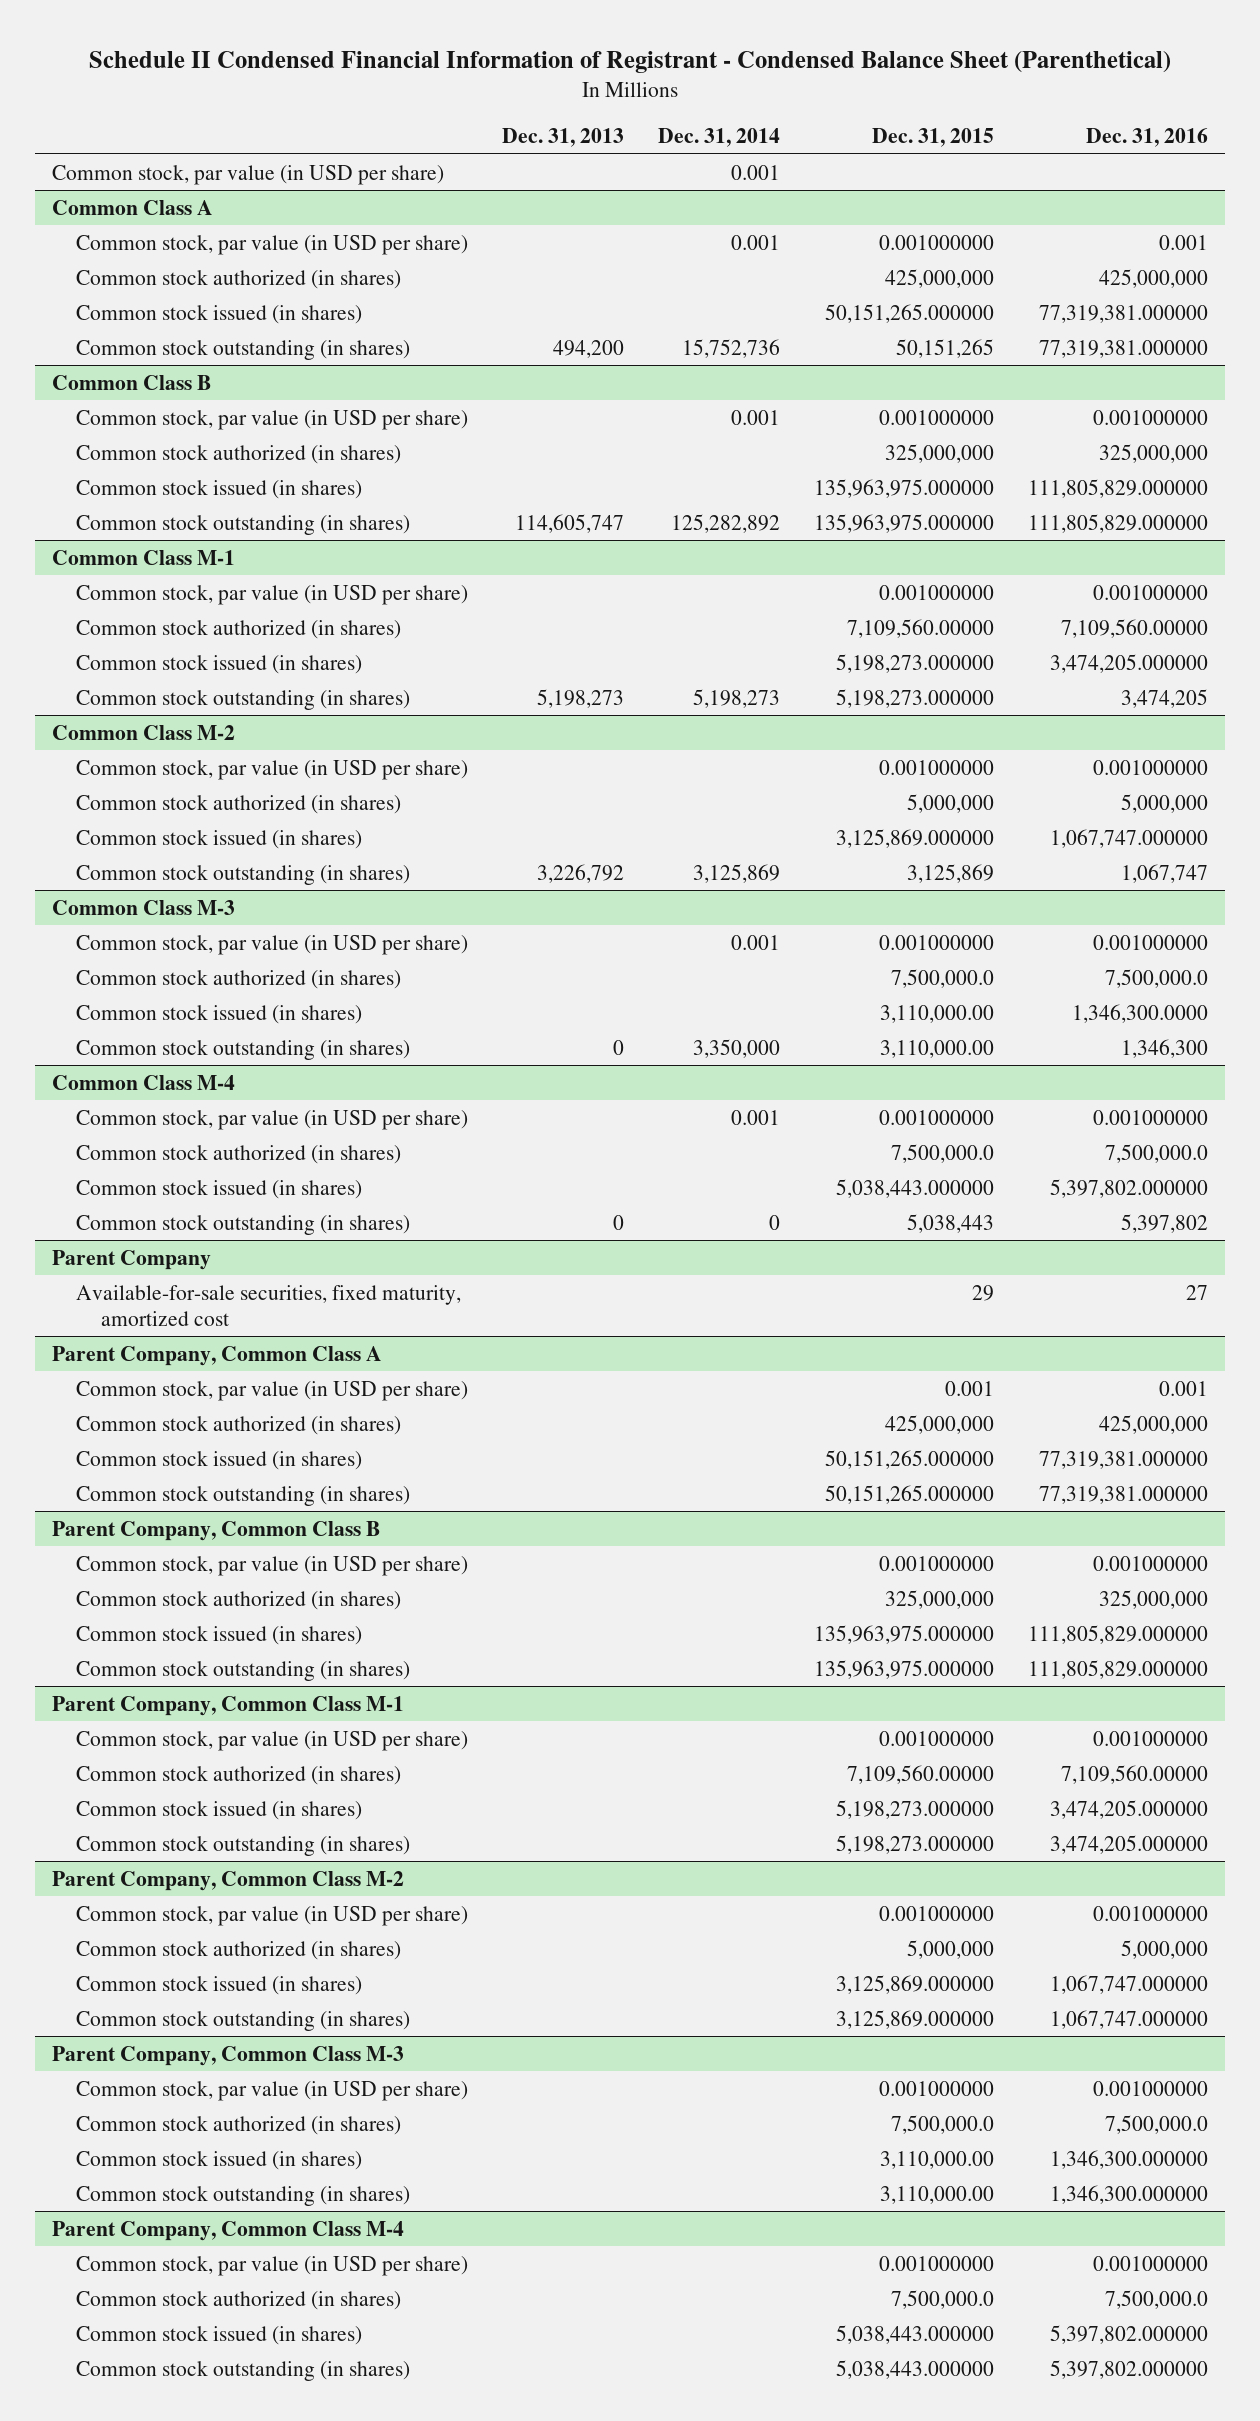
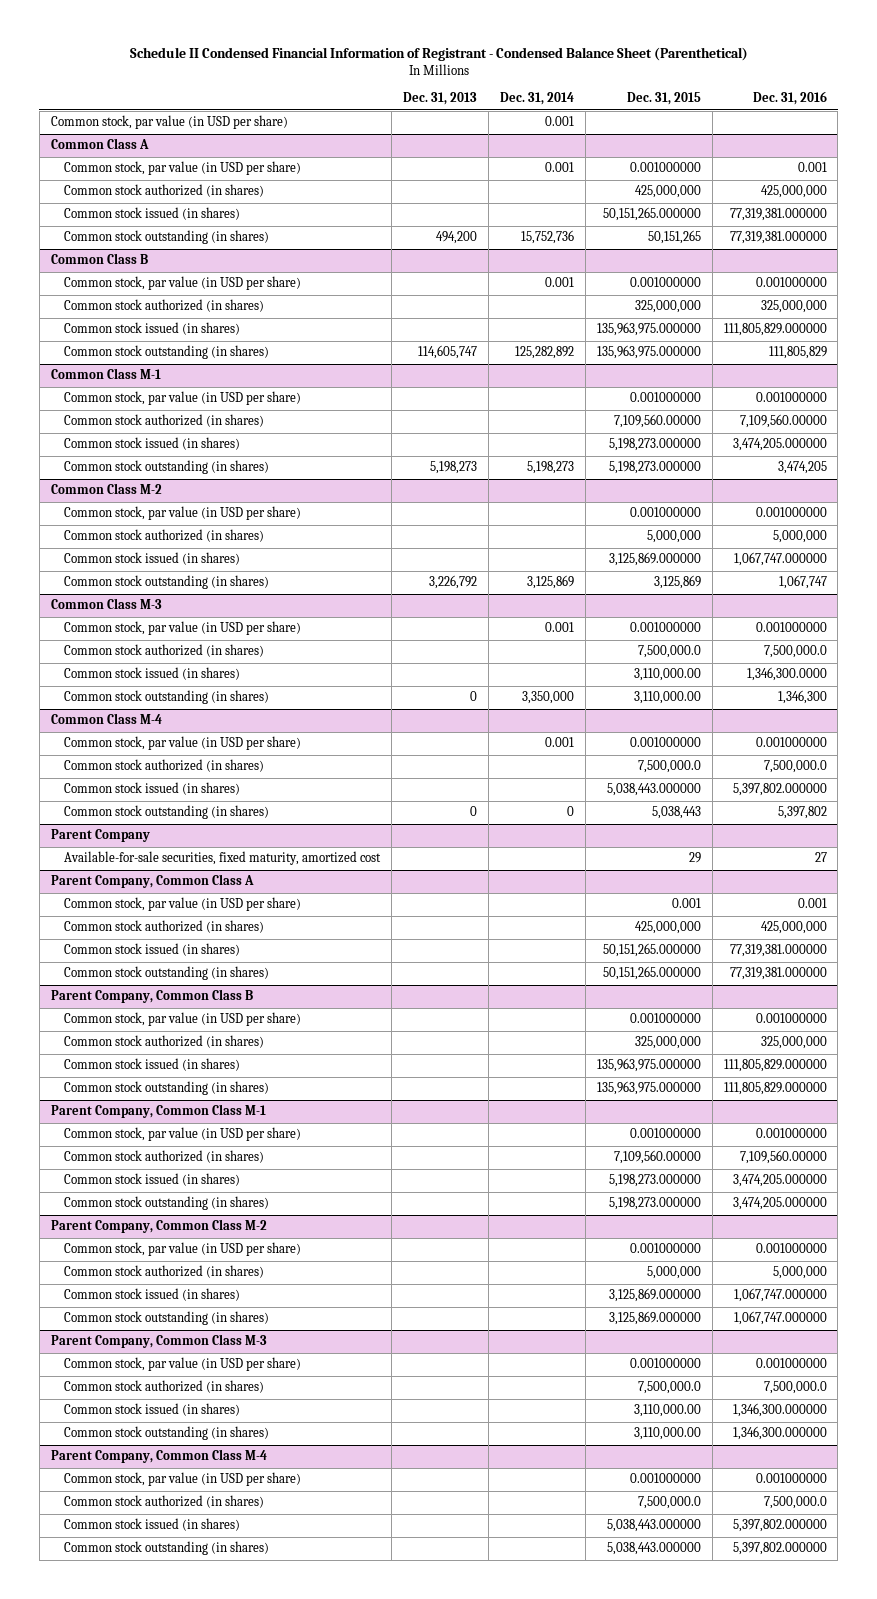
@ Common Class B
- Common stock outstanding (in shares) | 114,605,747 | 125,282,892 | 135,963,975.000000 | 111,805,829.000000
+ Common stock outstanding (in shares) | 114,605,747 | 125,282,892 | 135,963,975.000000 | 111,805,829

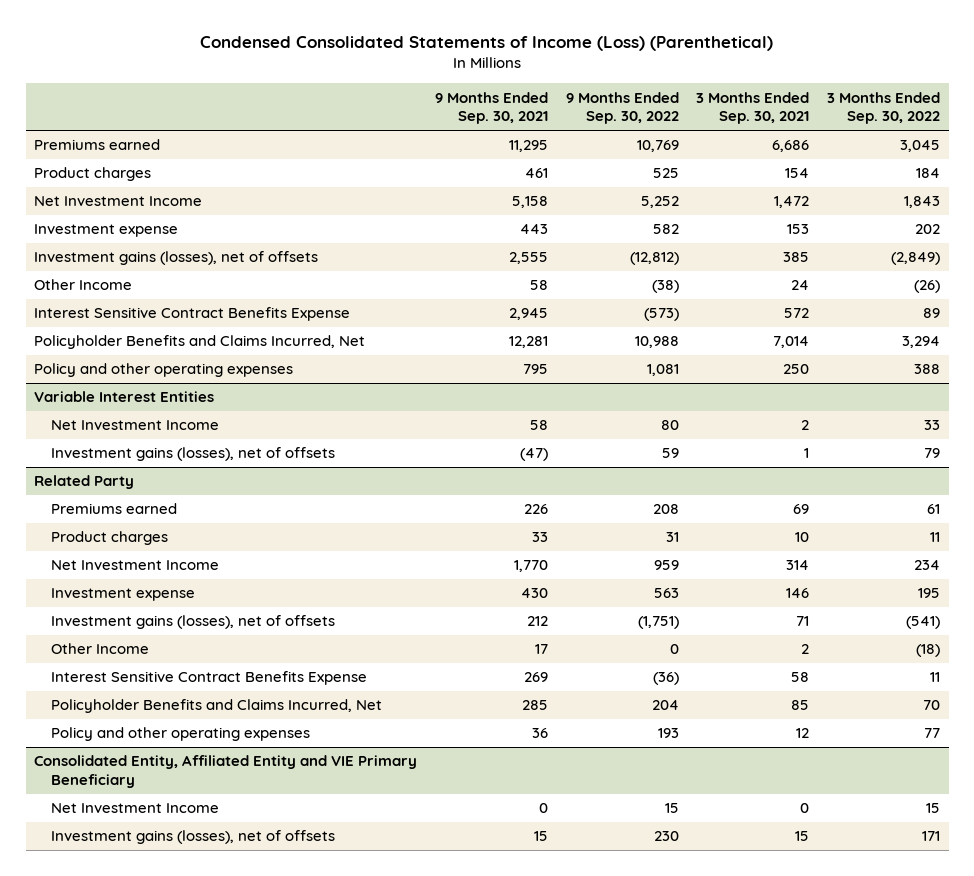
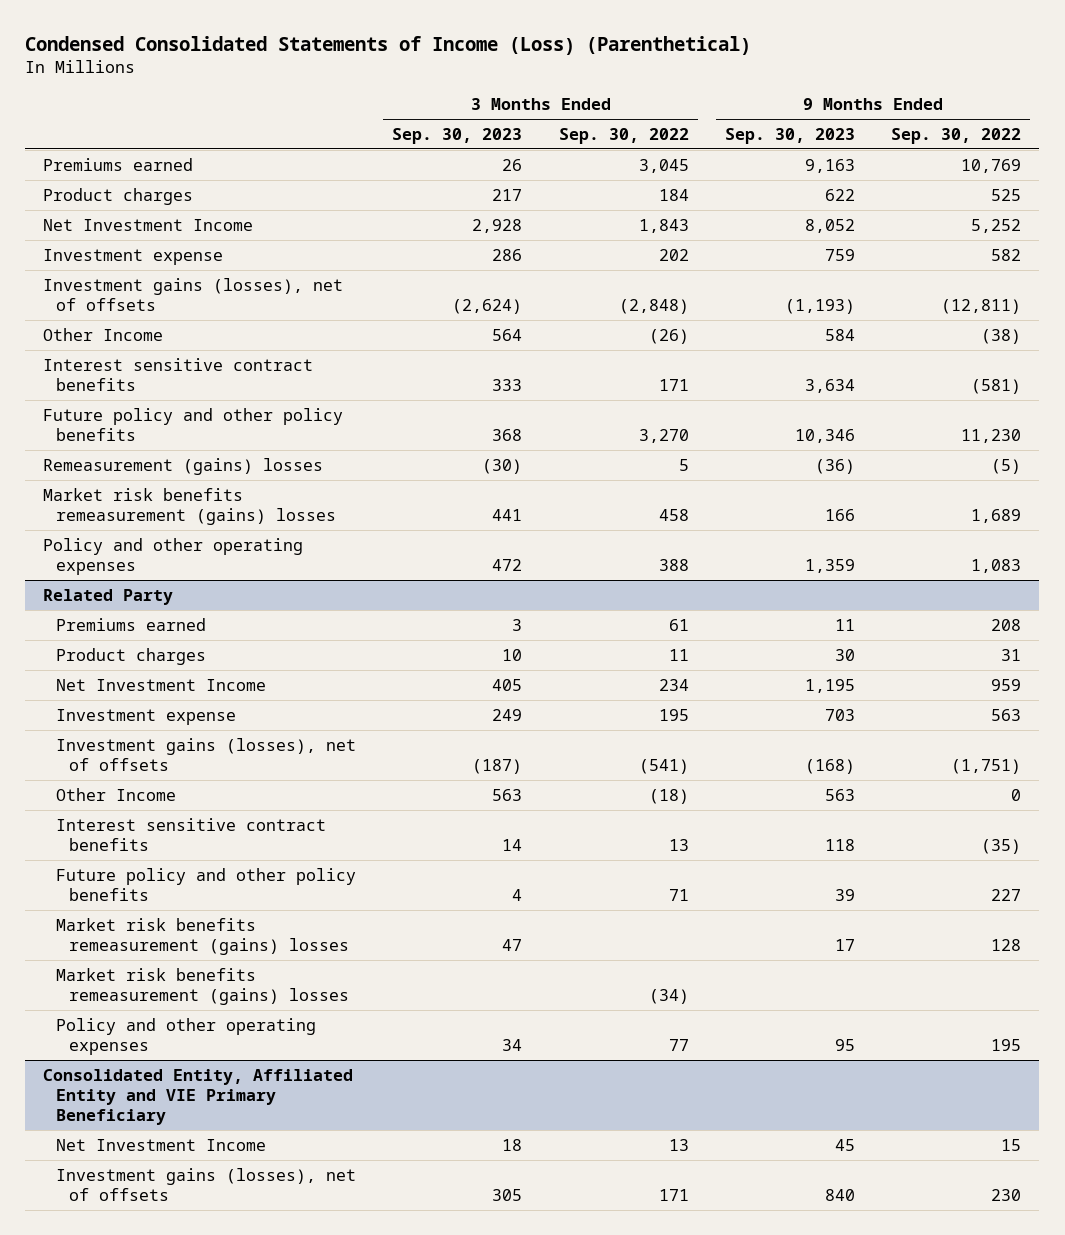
- | 9 Months Ended Sep. 30, 2021 | 9 Months Ended Sep. 30, 2022 | 3 Months Ended Sep. 30, 2021 | 3 Months Ended Sep. 30, 2022
+ | 3 Months Ended Sep. 30, 2023 | 3 Months Ended Sep. 30, 2022 | 9 Months Ended Sep. 30, 2023 | 9 Months Ended Sep. 30, 2022
- Investment gains (losses), net of offsets | 2,555 | (12,812) | 385 | (2,849)
+ Investment gains (losses), net of offsets | (2,624) | (2,848) | (1,193) | (12,811)
- Interest Sensitive Contract Benefits Expense | 2,945 | (573) | 572 | 89
- Policyholder Benefits and Claims Incurred, Net | 12,281 | 10,988 | 7,014 | 3,294
- Policy and other operating expenses | 795 | 1,081 | 250 | 388
- Variable Interest Entities
- Net Investment Income | 58 | 80 | 2 | 33
- Investment gains (losses), net of offsets | (47) | 59 | 1 | 79
+ Interest sensitive contract benefits | 333 | 171 | 3,634 | (581)
+ Future policy and other policy benefits | 368 | 3,270 | 10,346 | 11,230
+ Remeasurement (gains) losses | (30) | 5 | (36) | (5)
+ Market risk benefits remeasurement (gains) losses | 441 | 458 | 166 | 1,689
+ Policy and other operating expenses | 472 | 388 | 1,359 | 1,083
@ Related Party
- Interest Sensitive Contract Benefits Expense | 269 | (36) | 58 | 11
- Policyholder Benefits and Claims Incurred, Net | 285 | 204 | 85 | 70
- Policy and other operating expenses | 36 | 193 | 12 | 77
+ Interest sensitive contract benefits | 14 | 13 | 118 | (35)
+ Future policy and other policy benefits | 4 | 71 | 39 | 227
+ Market risk benefits remeasurement (gains) losses | 47 | | 17 | 128
+ Market risk benefits remeasurement (gains) losses | | (34) | |
+ Policy and other operating expenses | 34 | 77 | 95 | 195
@ Consolidated Entity, Affiliated Entity and VIE Primary Beneficiary
- Net Investment Income | 0 | 15 | 0 | 15
+ Net Investment Income | 18 | 13 | 45 | 15

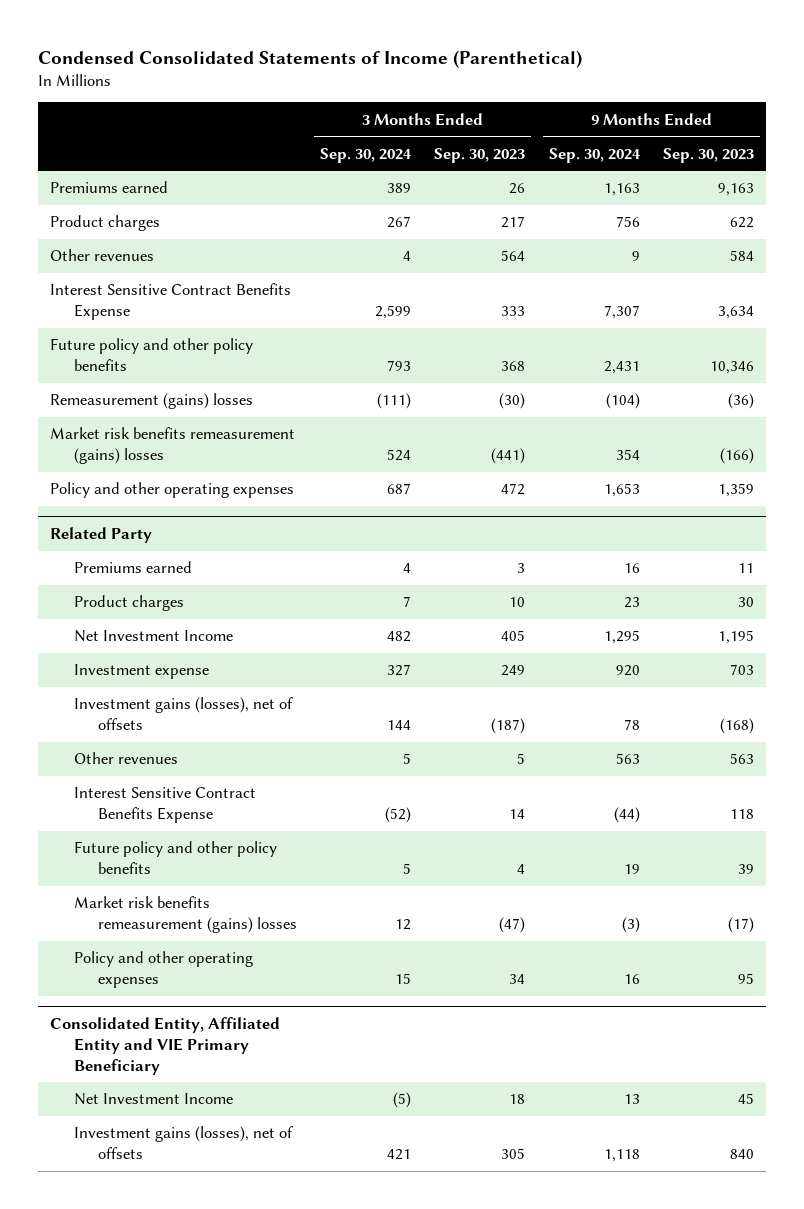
- Condensed Consolidated Statements of Income (Loss) (Parenthetical)
+ Condensed Consolidated Statements of Income (Parenthetical)
- | 3 Months Ended Sep. 30, 2023 | 3 Months Ended Sep. 30, 2022 | 9 Months Ended Sep. 30, 2023 | 9 Months Ended Sep. 30, 2022
+ | 3 Months Ended Sep. 30, 2024 | 3 Months Ended Sep. 30, 2023 | 9 Months Ended Sep. 30, 2024 | 9 Months Ended Sep. 30, 2023
- Net Investment Income | 2,928 | 1,843 | 8,052 | 5,252
- Investment expense | 286 | 202 | 759 | 582
- Investment gains (losses), net of offsets | (2,624) | (2,848) | (1,193) | (12,811)
- Other Income | 564 | (26) | 584 | (38)
- Interest sensitive contract benefits | 333 | 171 | 3,634 | (581)
+ Other revenues | 4 | 564 | 9 | 584
+ Interest Sensitive Contract Benefits Expense | 2,599 | 333 | 7,307 | 3,634
- Market risk benefits remeasurement (gains) losses | 441 | 458 | 166 | 1,689
+ Market risk benefits remeasurement (gains) losses | 524 | (441) | 354 | (166)
@ Related Party
- Other Income | 563 | (18) | 563 | 0
- Interest sensitive contract benefits | 14 | 13 | 118 | (35)
+ Other revenues | 5 | 5 | 563 | 563
+ Interest Sensitive Contract Benefits Expense | (52) | 14 | (44) | 118
- Market risk benefits remeasurement (gains) losses | 47 | | 17 | 128
- Market risk benefits remeasurement (gains) losses | | (34) | |
+ Market risk benefits remeasurement (gains) losses | 12 | (47) | (3) | (17)

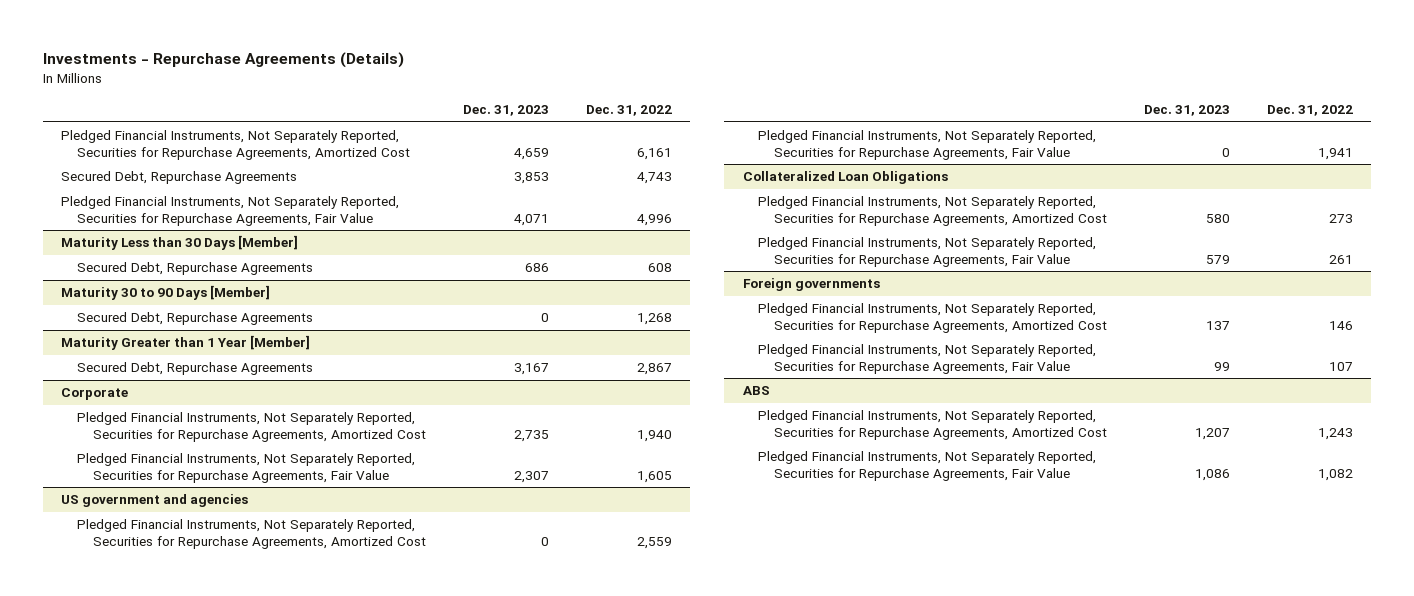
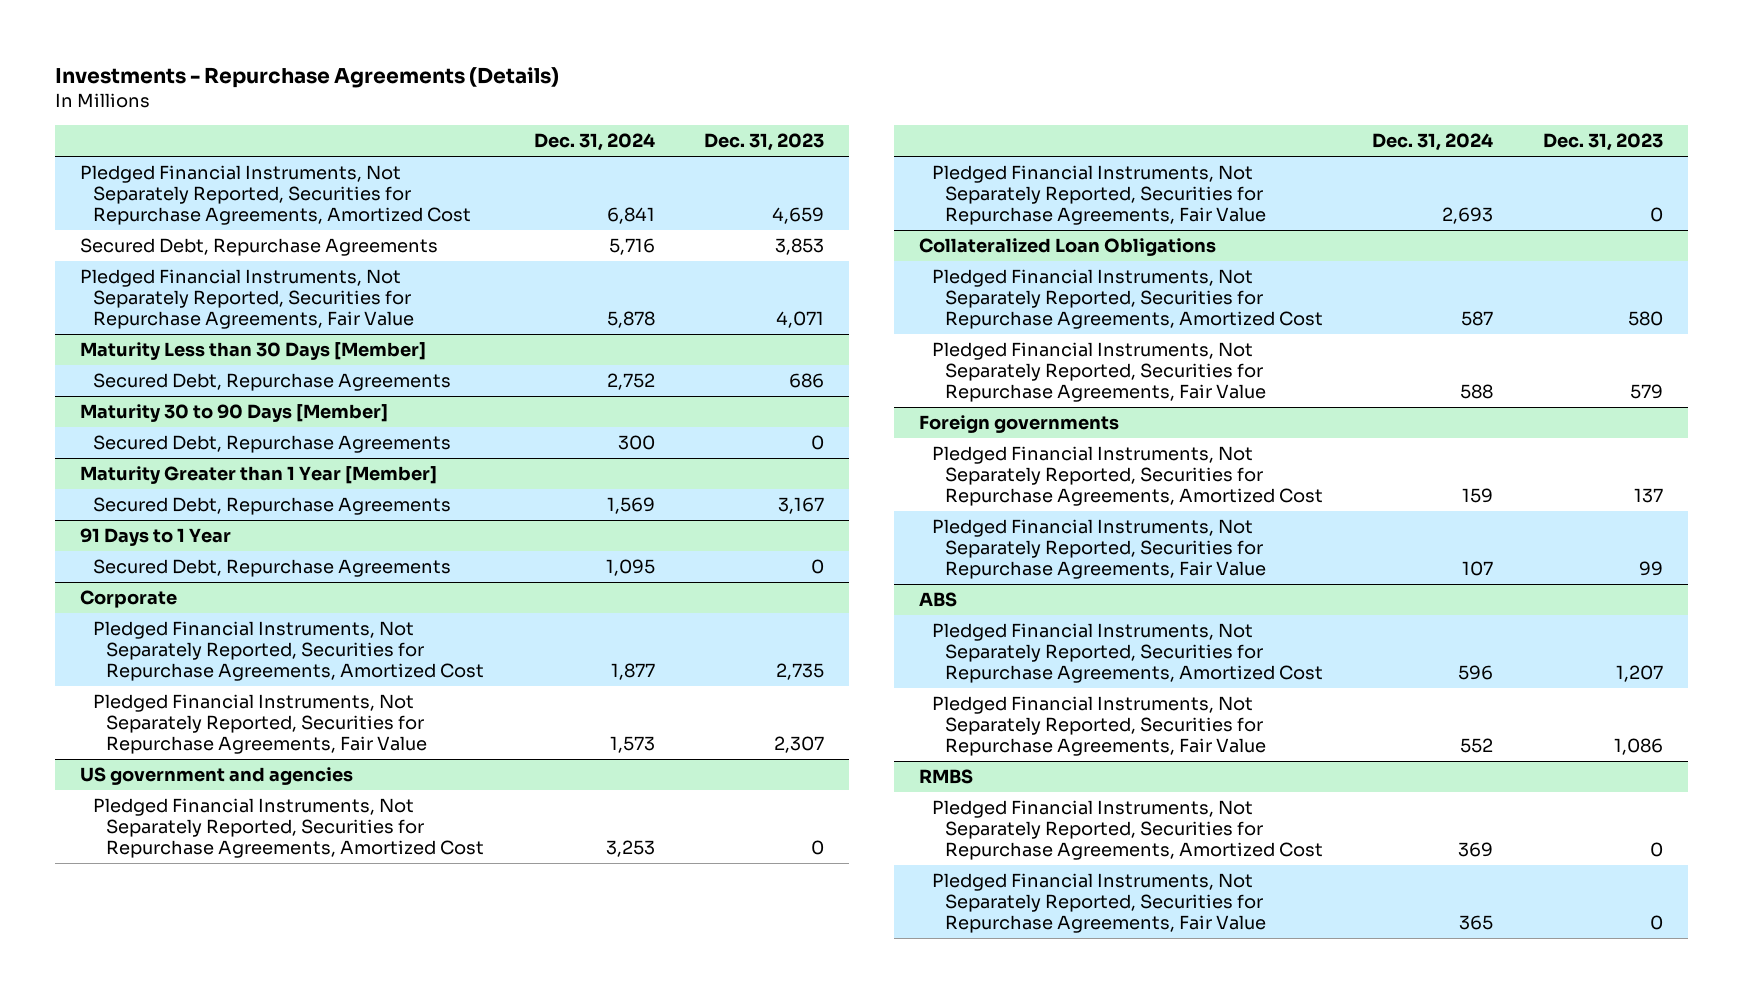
- | Dec. 31, 2023 | Dec. 31, 2022
+ | Dec. 31, 2024 | Dec. 31, 2023
+ 91 Days to 1 Year
+ Secured Debt, Repurchase Agreements | 1,095 | 0
+ RMBS
+ Pledged Financial Instruments, Not Separately Reported, Securities for Repurchase Agreements, Amortized Cost | 369 | 0
+ Pledged Financial Instruments, Not Separately Reported, Securities for Repurchase Agreements, Fair Value | 365 | 0

